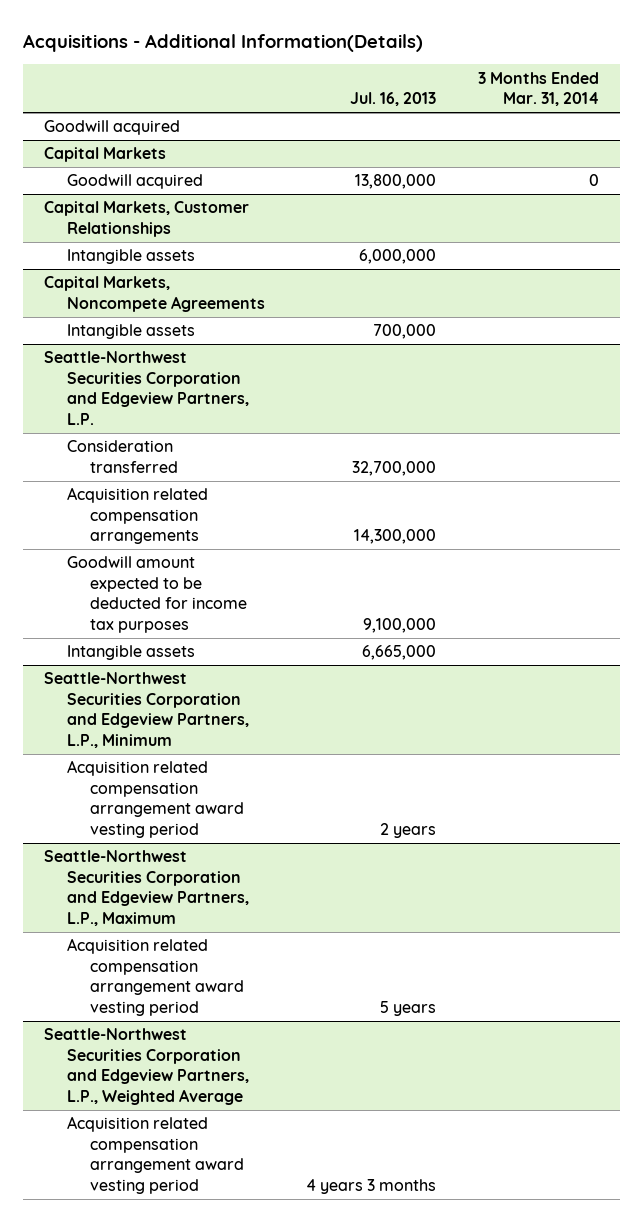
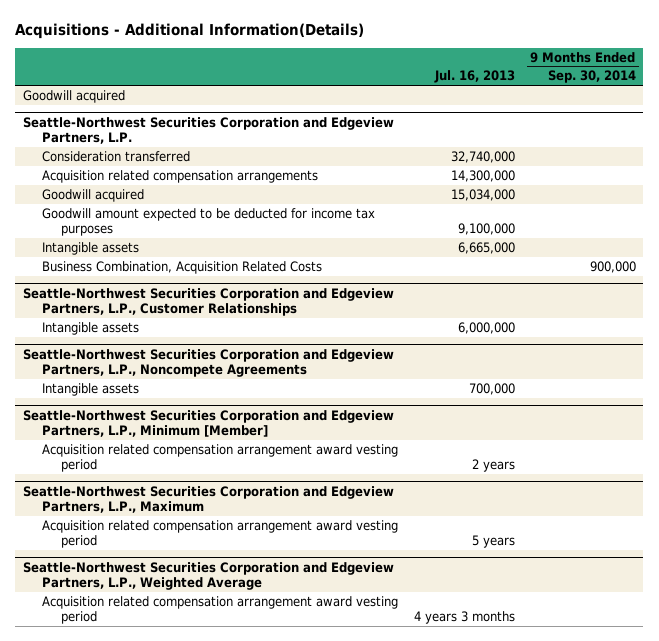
- | Jul. 16, 2013 | 3 Months Ended Mar. 31, 2014
+ | Jul. 16, 2013 | 9 Months Ended Sep. 30, 2014
- Capital Markets
- Goodwill acquired | 13,800,000 | 0
- Capital Markets, Customer Relationships
- Intangible assets | 6,000,000 |
- Capital Markets, Noncompete Agreements
- Intangible assets | 700,000 |
@ Seattle-Northwest Securities Corporation and Edgeview Partners, L.P.
- Consideration transferred | 32,700,000 |
+ Consideration transferred | 32,740,000 |
+ Goodwill acquired | 15,034,000 |
- Seattle-Northwest Securities Corporation and Edgeview Partners, L.P., Minimum
@ Seattle-Northwest Securities Corporation and Edgeview Partners, L.P.
+ Business Combination, Acquisition Related Costs | | 900,000
+ Seattle-Northwest Securities Corporation and Edgeview Partners, L.P., Customer Relationships
+ Intangible assets | 6,000,000 |
+ Seattle-Northwest Securities Corporation and Edgeview Partners, L.P., Noncompete Agreements
+ Intangible assets | 700,000 |
+ Seattle-Northwest Securities Corporation and Edgeview Partners, L.P., Minimum [Member]

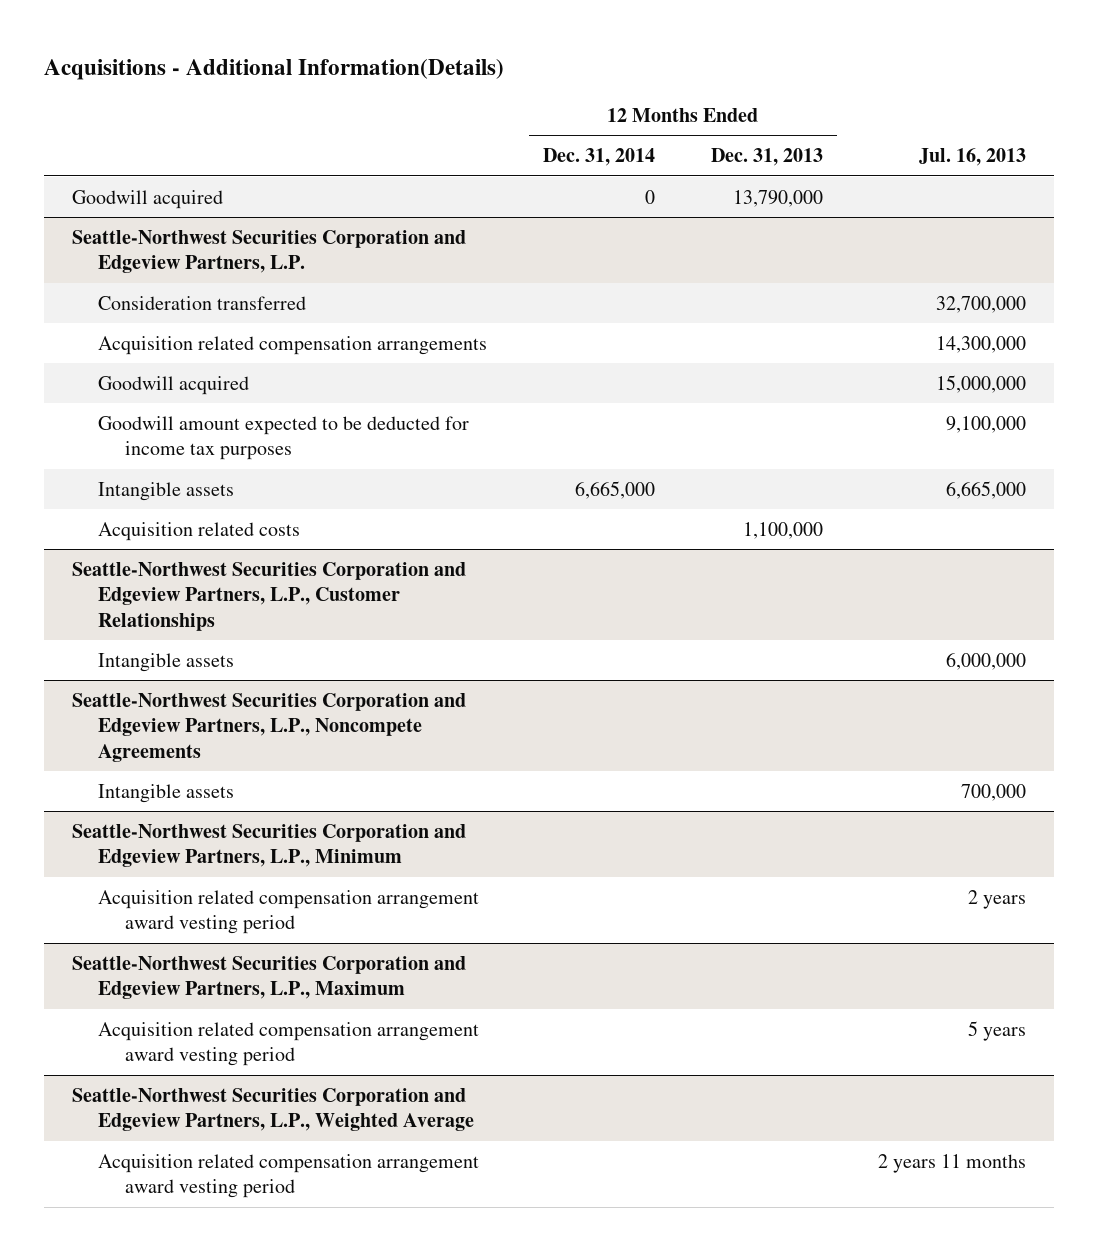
- | Jul. 16, 2013 | 9 Months Ended Sep. 30, 2014
+ | 12 Months Ended Dec. 31, 2014 | 12 Months Ended Dec. 31, 2013 | Jul. 16, 2013
@ Seattle-Northwest Securities Corporation and Edgeview Partners, L.P.
- Consideration transferred | 32,740,000 |
+ Consideration transferred | | | 32,700,000
- Goodwill acquired | 15,034,000 |
+ Goodwill acquired | | | 15,000,000
- Business Combination, Acquisition Related Costs | | 900,000
+ Acquisition related costs | | 1,100,000 |
- Seattle-Northwest Securities Corporation and Edgeview Partners, L.P., Minimum [Member]
+ Seattle-Northwest Securities Corporation and Edgeview Partners, L.P., Minimum
@ Seattle-Northwest Securities Corporation and Edgeview Partners, L.P., Weighted Average
- Acquisition related compensation arrangement award vesting period | 4 years 3 months |
+ Acquisition related compensation arrangement award vesting period | | | 2 years 11 months

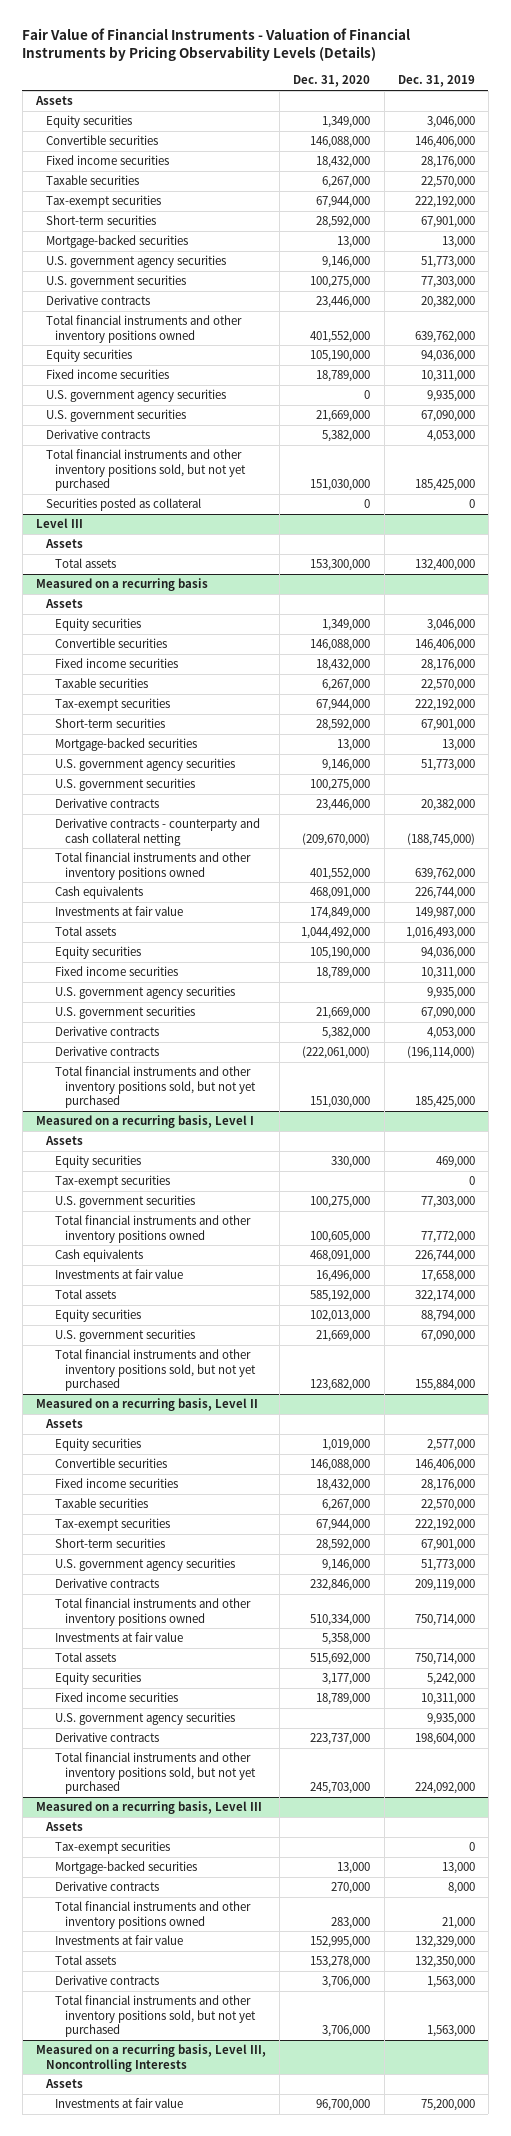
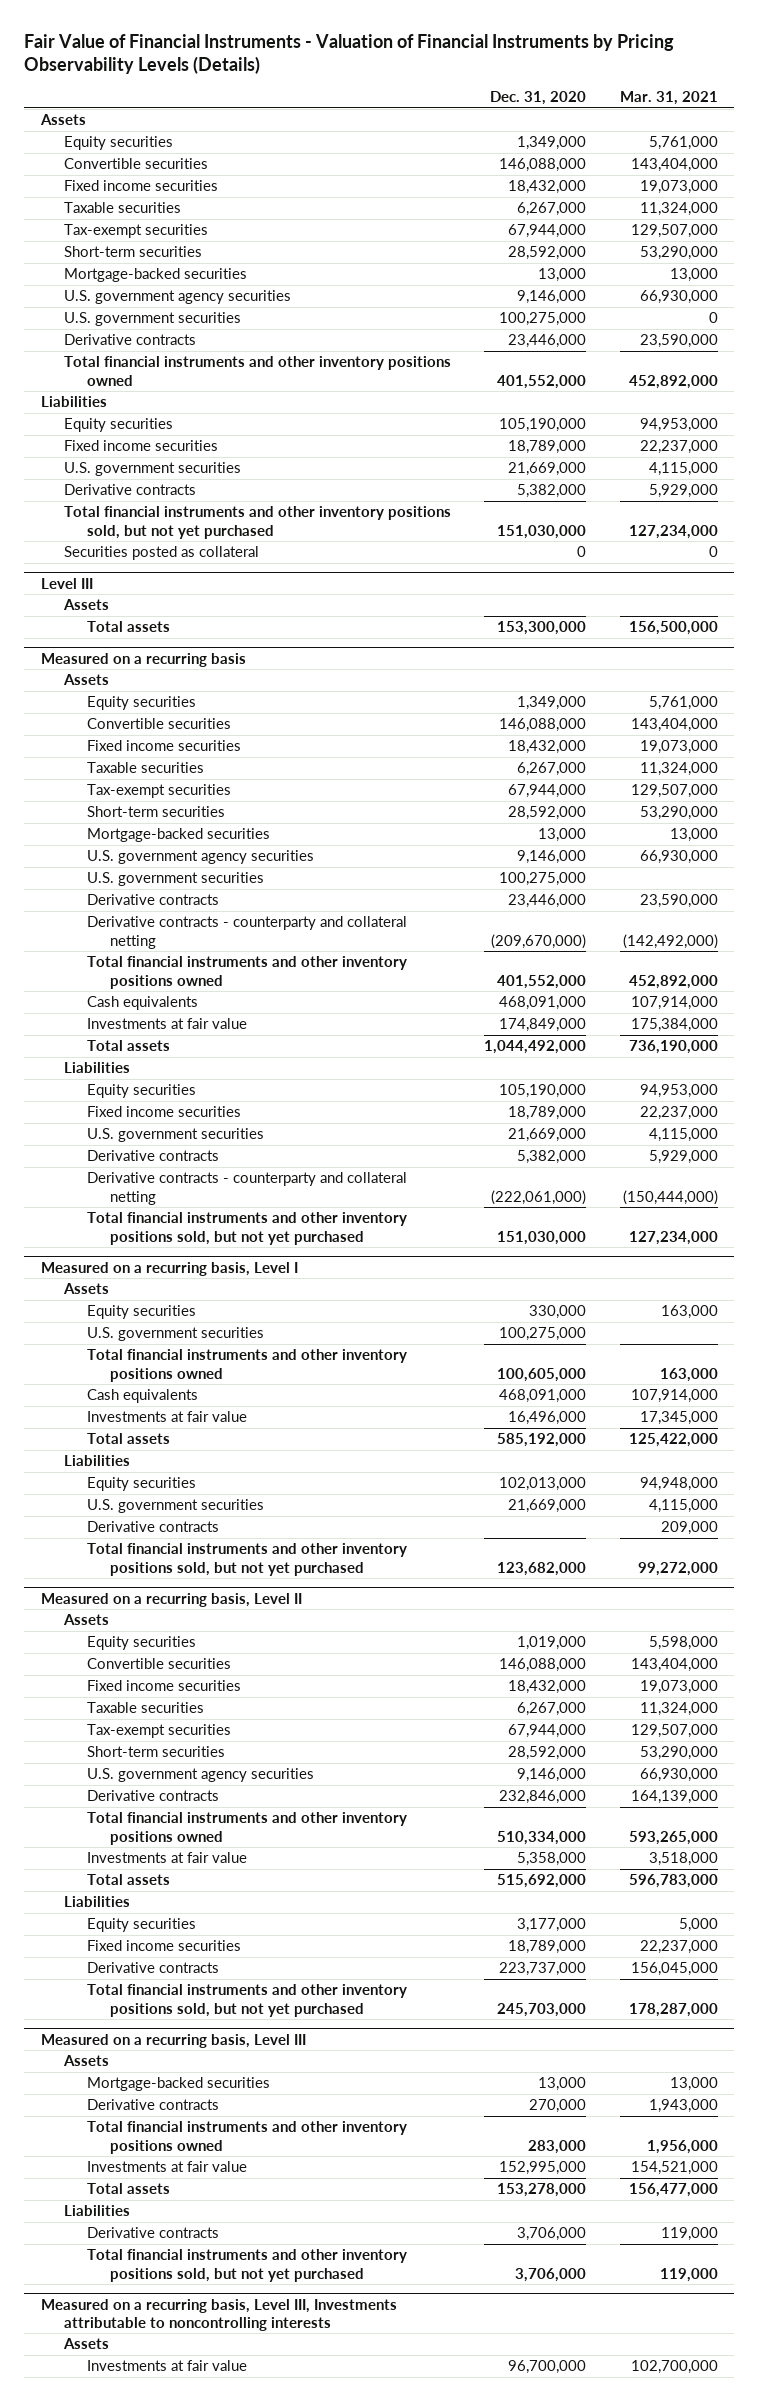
- | Dec. 31, 2020 | Dec. 31, 2019
+ | Dec. 31, 2020 | Mar. 31, 2021
+ Liabilities
- U.S. government agency securities | 0 | 9,935,000
@ Measured on a recurring basis
- Derivative contracts - counterparty and cash collateral netting | (209,670,000) | (188,745,000)
+ Derivative contracts - counterparty and collateral netting | (209,670,000) | (142,492,000)
+ Liabilities
- U.S. government agency securities | | 9,935,000
- Derivative contracts | (222,061,000) | (196,114,000)
+ Derivative contracts - counterparty and collateral netting | (222,061,000) | (150,444,000)
@ Measured on a recurring basis, Level I
- Tax-exempt securities | | 0
+ Liabilities
+ Derivative contracts | | 209,000
@ Measured on a recurring basis, Level II
+ Liabilities
- U.S. government agency securities | | 9,935,000
@ Measured on a recurring basis, Level III
- Tax-exempt securities | | 0
+ Liabilities
- Measured on a recurring basis, Level III, Noncontrolling Interests
+ Measured on a recurring basis, Level III, Investments attributable to noncontrolling interests

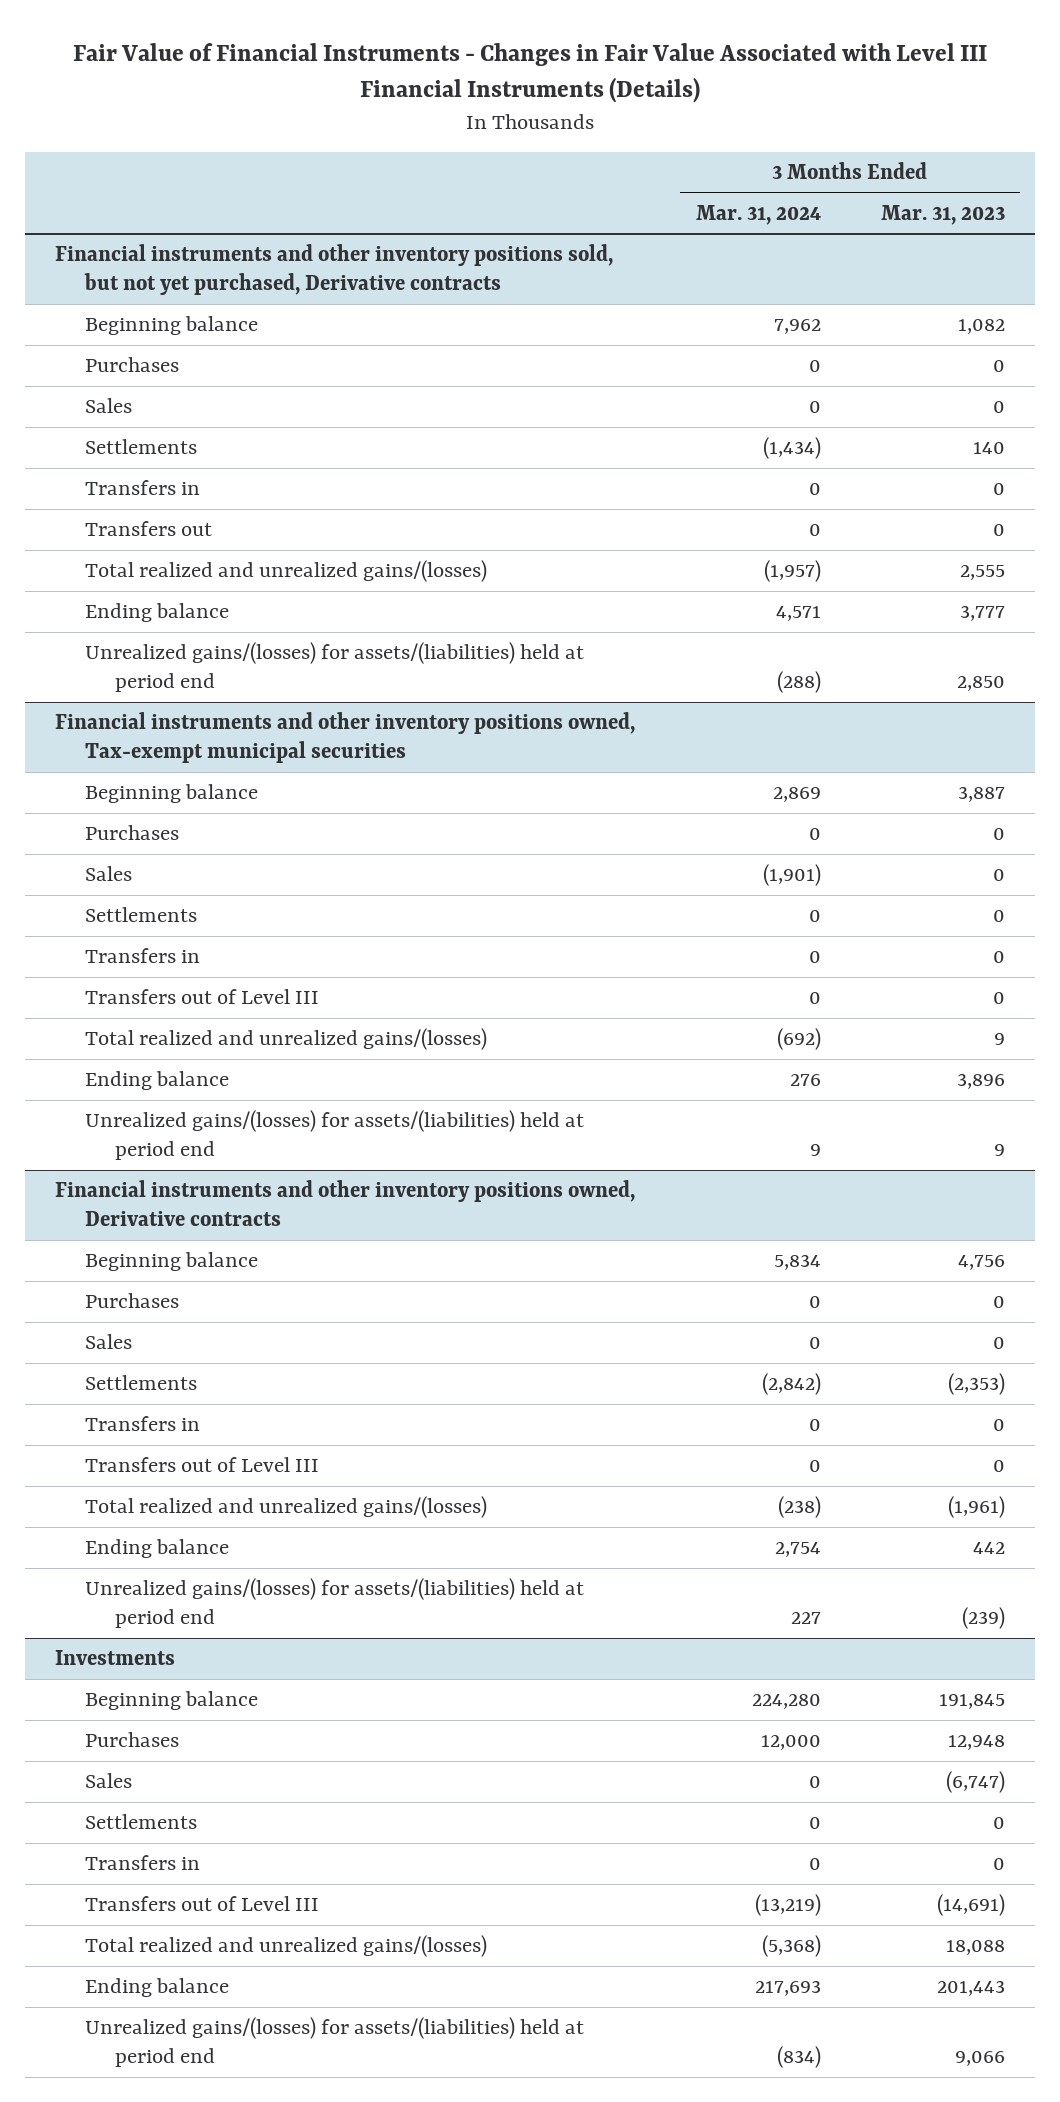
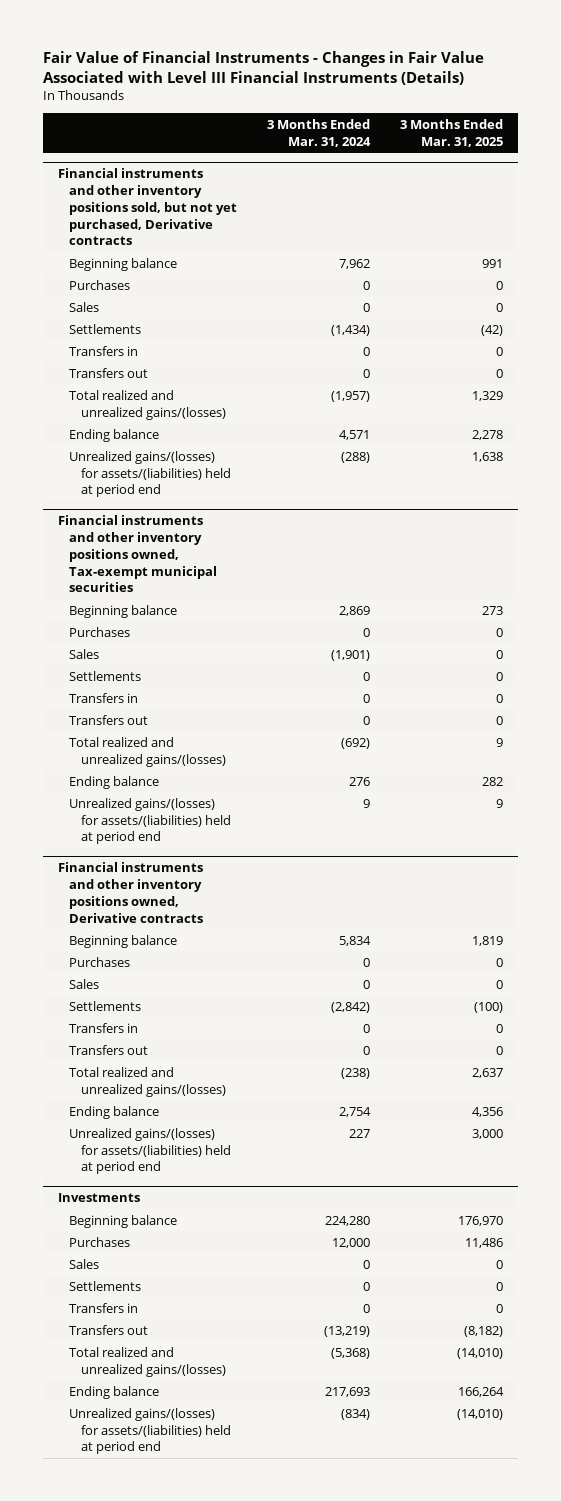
- | 3 Months Ended Mar. 31, 2024 | 3 Months Ended Mar. 31, 2023
+ | 3 Months Ended Mar. 31, 2024 | 3 Months Ended Mar. 31, 2025
@ Financial instruments and other inventory positions owned, Tax-exempt municipal securities
- Transfers out of Level III | 0 | 0
+ Transfers out | 0 | 0
@ Financial instruments and other inventory positions owned, Derivative contracts
- Transfers out of Level III | 0 | 0
+ Transfers out | 0 | 0
@ Investments
- Transfers out of Level III | (13,219) | (14,691)
+ Transfers out | (13,219) | (8,182)

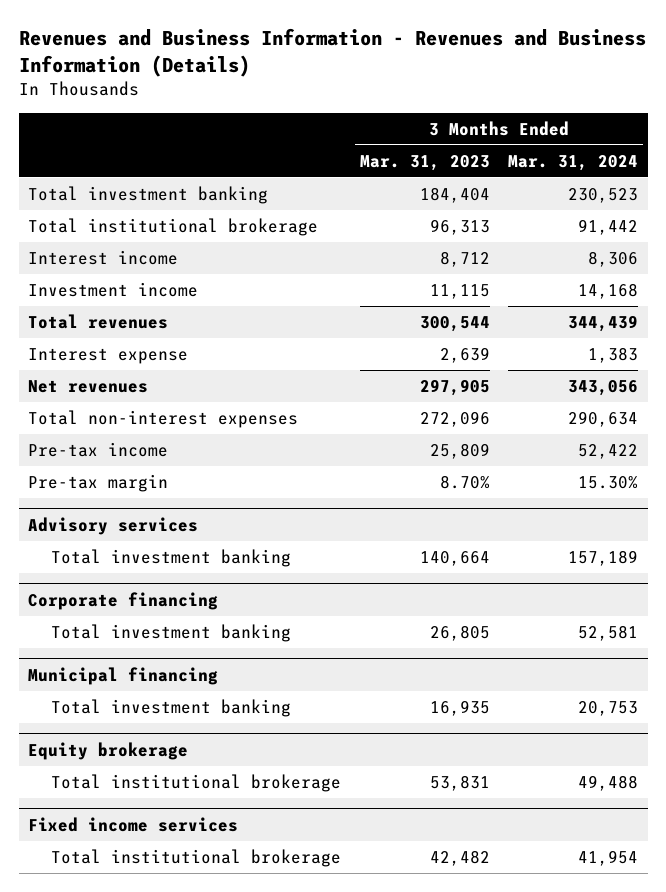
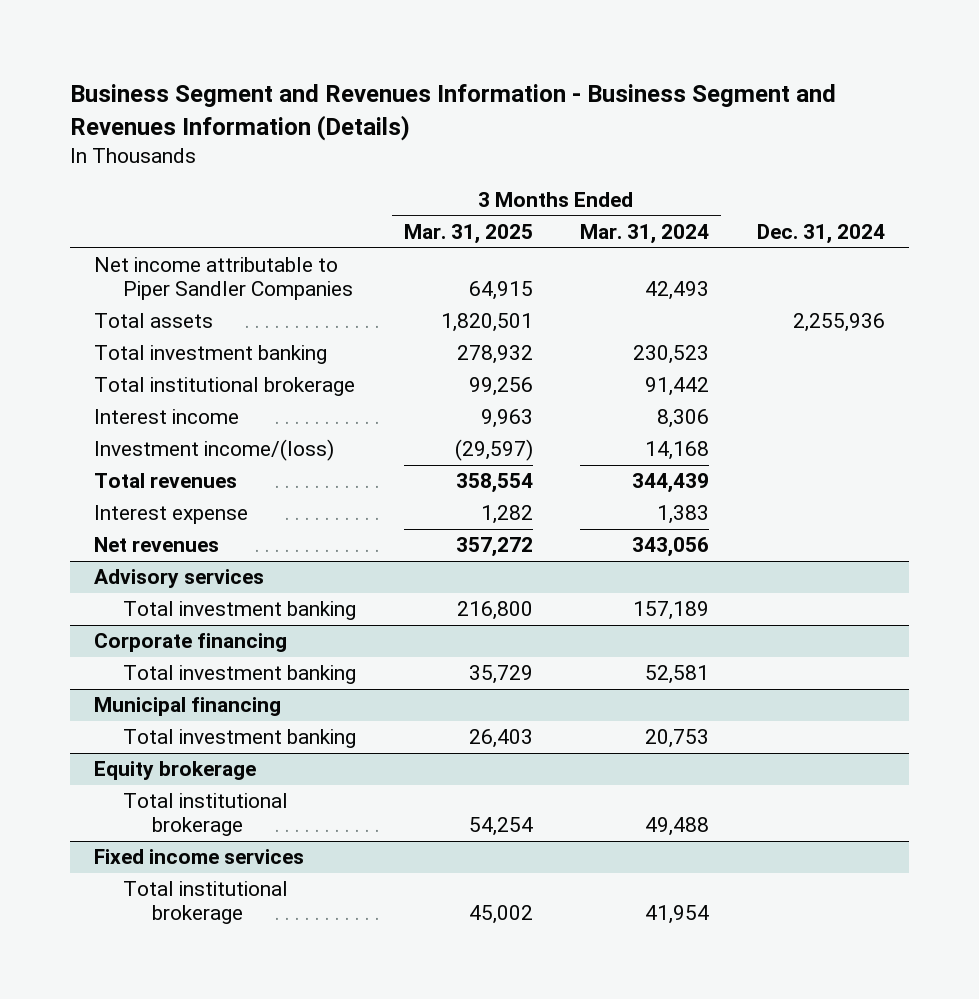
- Revenues and Business Information - Revenues and Business Information (Details)
+ Business Segment and Revenues Information - Business Segment and Revenues Information (Details)
- | 3 Months Ended Mar. 31, 2023 | 3 Months Ended Mar. 31, 2024
+ | 3 Months Ended Mar. 31, 2025 | 3 Months Ended Mar. 31, 2024 | Dec. 31, 2024
+ Net income attributable to Piper Sandler Companies | 64,915 | 42,493 |
+ Total assets | 1,820,501 | | 2,255,936
- Investment income | 11,115 | 14,168
+ Investment income/(loss) | (29,597) | 14,168 |
- Total non-interest expenses | 272,096 | 290,634
- Pre-tax income | 25,809 | 52,422
- Pre-tax margin | 8.70% | 15.30%

